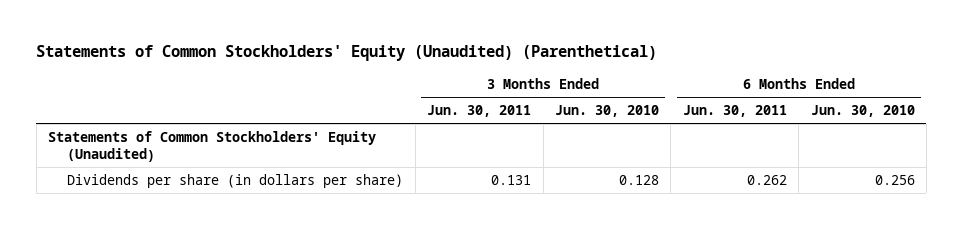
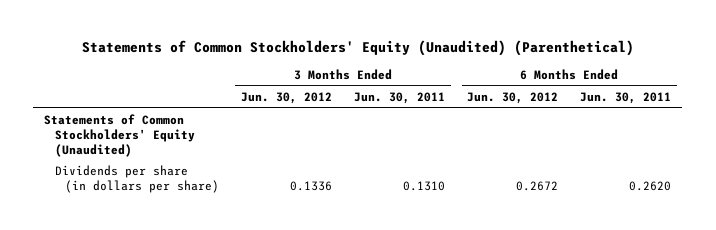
- | 3 Months Ended Jun. 30, 2011 | 3 Months Ended Jun. 30, 2010 | 6 Months Ended Jun. 30, 2011 | 6 Months Ended Jun. 30, 2010
+ | 3 Months Ended Jun. 30, 2012 | 3 Months Ended Jun. 30, 2011 | 6 Months Ended Jun. 30, 2012 | 6 Months Ended Jun. 30, 2011
- Dividends per share (in dollars per share) | 0.131 | 0.128 | 0.262 | 0.256
+ Dividends per share (in dollars per share) | 0.1336 | 0.1310 | 0.2672 | 0.2620

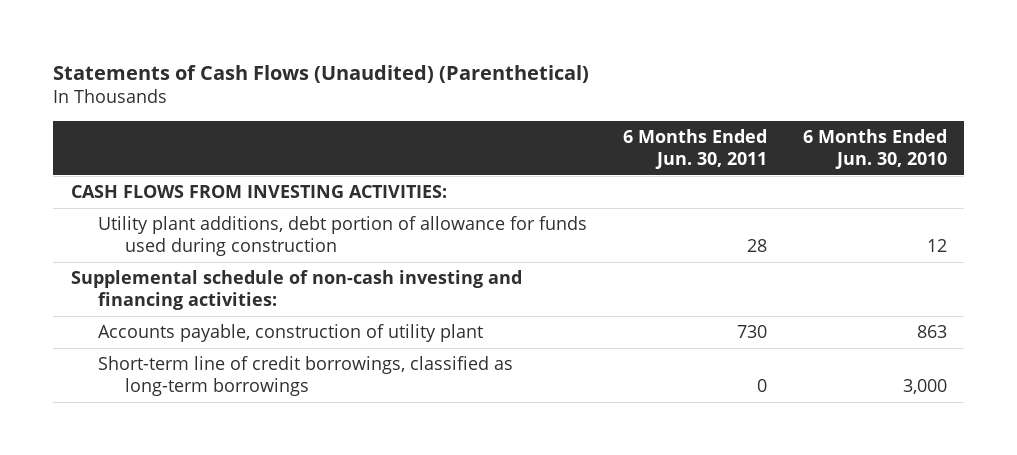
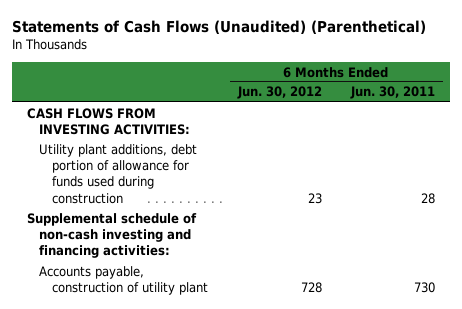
- | 6 Months Ended Jun. 30, 2011 | 6 Months Ended Jun. 30, 2010
+ | 6 Months Ended Jun. 30, 2012 | 6 Months Ended Jun. 30, 2011
- Short-term line of credit borrowings, classified as long-term borrowings | 0 | 3,000

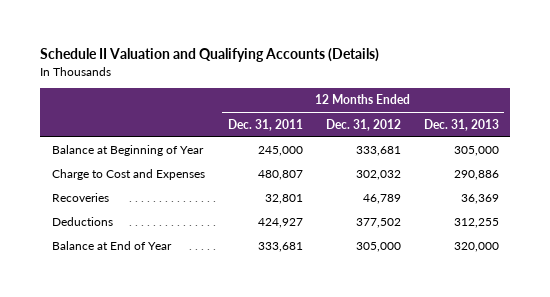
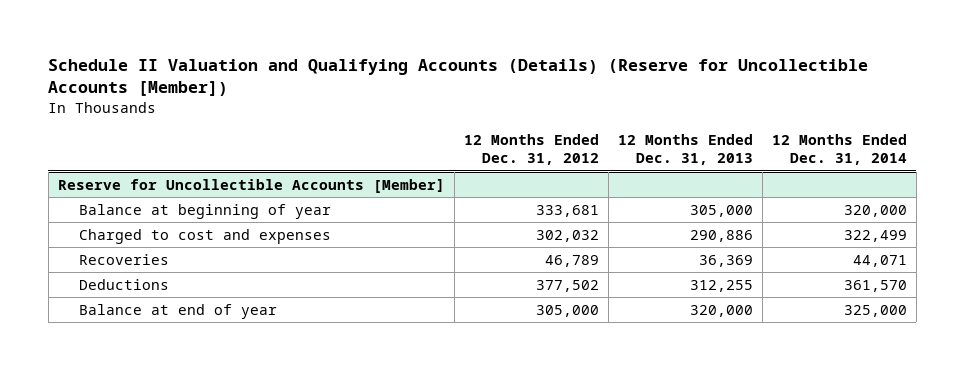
- Schedule II Valuation and Qualifying Accounts (Details)
+ Schedule II Valuation and Qualifying Accounts (Details) (Reserve for Uncollectible Accounts [Member])
- | 12 Months Ended Dec. 31, 2011 | 12 Months Ended Dec. 31, 2012 | 12 Months Ended Dec. 31, 2013
+ | 12 Months Ended Dec. 31, 2012 | 12 Months Ended Dec. 31, 2013 | 12 Months Ended Dec. 31, 2014
- Balance at Beginning of Year | 245,000 | 333,681 | 305,000
- Charge to Cost and Expenses | 480,807 | 302,032 | 290,886
+ Reserve for Uncollectible Accounts [Member]
+ Balance at beginning of year | 333,681 | 305,000 | 320,000
+ Charged to cost and expenses | 302,032 | 290,886 | 322,499
- Balance at End of Year | 333,681 | 305,000 | 320,000
+ Balance at end of year | 305,000 | 320,000 | 325,000

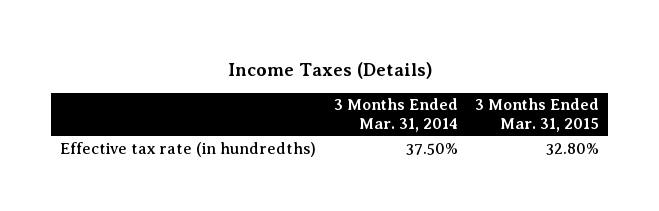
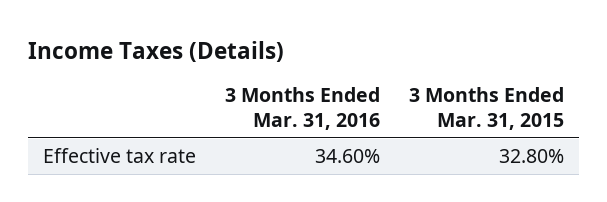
- | 3 Months Ended Mar. 31, 2014 | 3 Months Ended Mar. 31, 2015
+ | 3 Months Ended Mar. 31, 2016 | 3 Months Ended Mar. 31, 2015
- Effective tax rate (in hundredths) | 37.50% | 32.80%
+ Effective tax rate | 34.60% | 32.80%

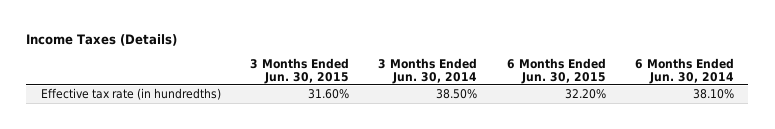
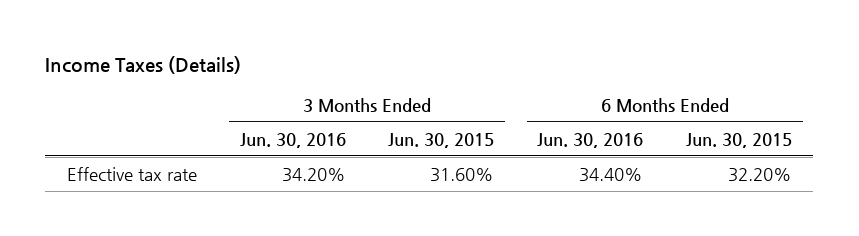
- | 3 Months Ended Jun. 30, 2015 | 3 Months Ended Jun. 30, 2014 | 6 Months Ended Jun. 30, 2015 | 6 Months Ended Jun. 30, 2014
+ | 3 Months Ended Jun. 30, 2016 | 3 Months Ended Jun. 30, 2015 | 6 Months Ended Jun. 30, 2016 | 6 Months Ended Jun. 30, 2015
- Effective tax rate (in hundredths) | 31.60% | 38.50% | 32.20% | 38.10%
+ Effective tax rate | 34.20% | 31.60% | 34.40% | 32.20%

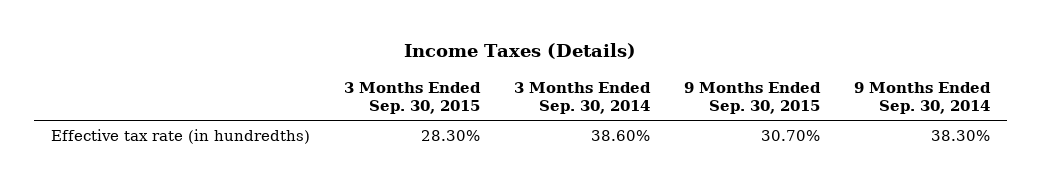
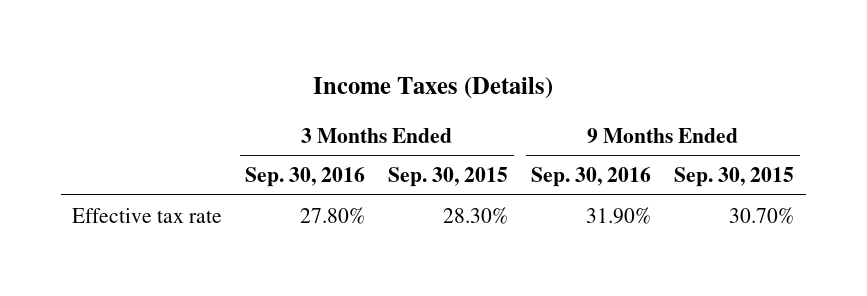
- | 3 Months Ended Sep. 30, 2015 | 3 Months Ended Sep. 30, 2014 | 9 Months Ended Sep. 30, 2015 | 9 Months Ended Sep. 30, 2014
+ | 3 Months Ended Sep. 30, 2016 | 3 Months Ended Sep. 30, 2015 | 9 Months Ended Sep. 30, 2016 | 9 Months Ended Sep. 30, 2015
- Effective tax rate (in hundredths) | 28.30% | 38.60% | 30.70% | 38.30%
+ Effective tax rate | 27.80% | 28.30% | 31.90% | 30.70%

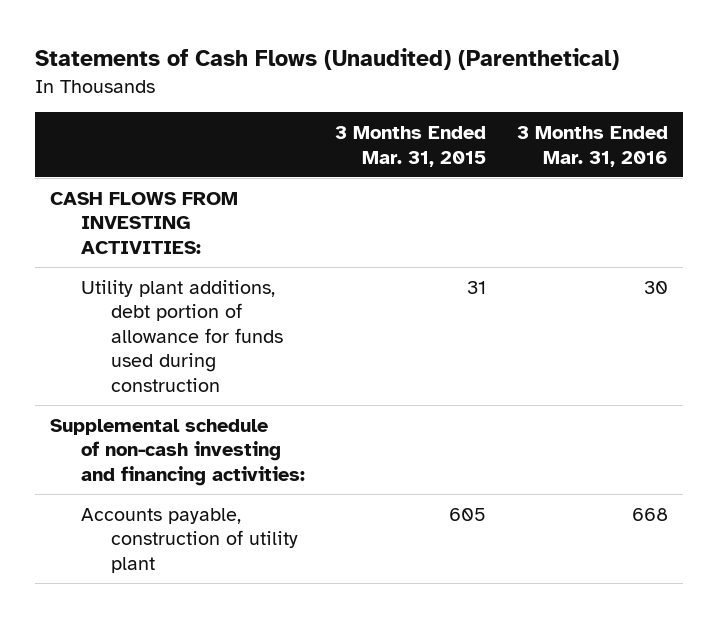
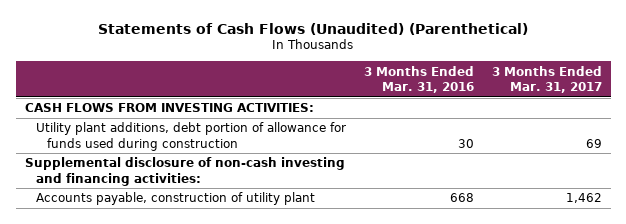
- | 3 Months Ended Mar. 31, 2015 | 3 Months Ended Mar. 31, 2016
+ | 3 Months Ended Mar. 31, 2016 | 3 Months Ended Mar. 31, 2017
- Supplemental schedule of non-cash investing and financing activities:
+ Supplemental disclosure of non-cash investing and financing activities:

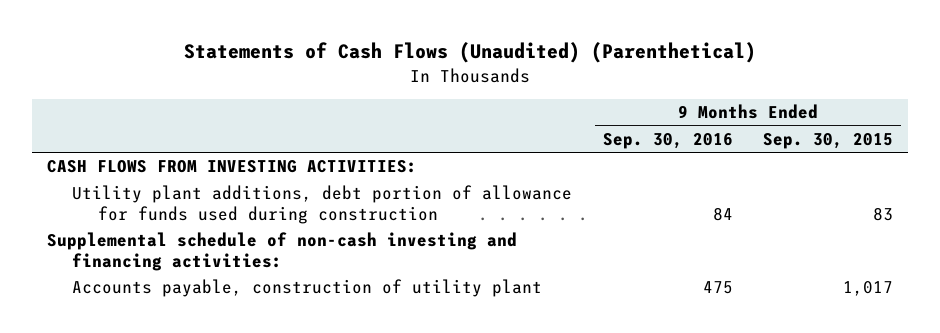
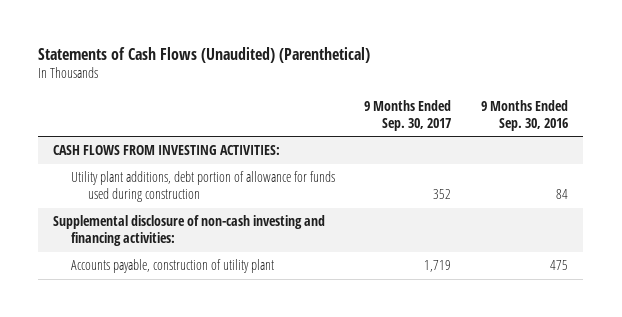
- | 9 Months Ended Sep. 30, 2016 | 9 Months Ended Sep. 30, 2015
+ | 9 Months Ended Sep. 30, 2017 | 9 Months Ended Sep. 30, 2016
- Supplemental schedule of non-cash investing and financing activities:
+ Supplemental disclosure of non-cash investing and financing activities:

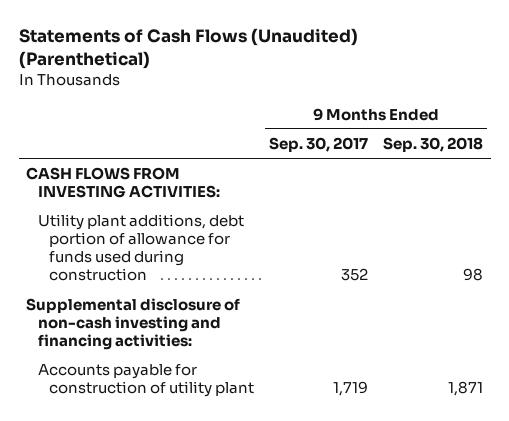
- | 9 Months Ended Sep. 30, 2017 | 9 Months Ended Sep. 30, 2016
+ | 9 Months Ended Sep. 30, 2017 | 9 Months Ended Sep. 30, 2018
- Accounts payable, construction of utility plant | 1,719 | 475
+ Accounts payable for construction of utility plant | 1,719 | 1,871

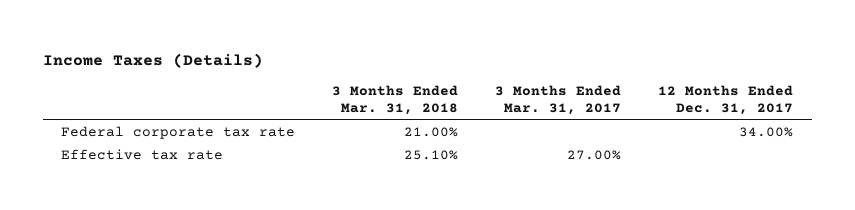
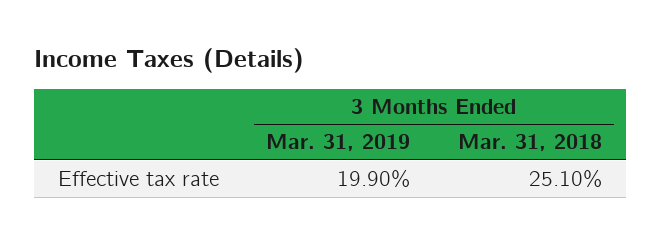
- | 3 Months Ended Mar. 31, 2018 | 3 Months Ended Mar. 31, 2017 | 12 Months Ended Dec. 31, 2017
+ | 3 Months Ended Mar. 31, 2019 | 3 Months Ended Mar. 31, 2018
- Federal corporate tax rate | 21.00% | | 34.00%

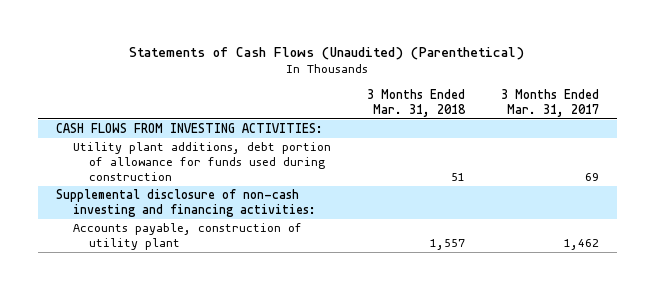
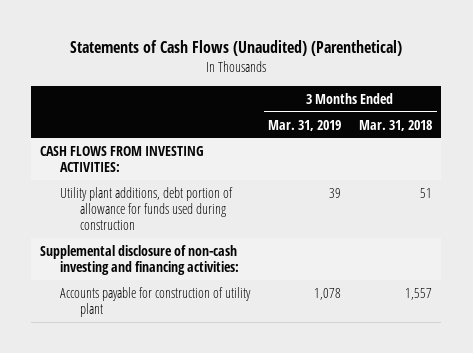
- | 3 Months Ended Mar. 31, 2018 | 3 Months Ended Mar. 31, 2017
+ | 3 Months Ended Mar. 31, 2019 | 3 Months Ended Mar. 31, 2018
- Accounts payable, construction of utility plant | 1,557 | 1,462
+ Accounts payable for construction of utility plant | 1,078 | 1,557

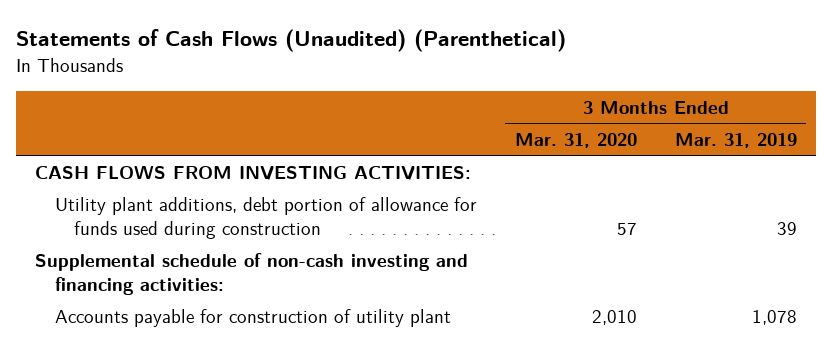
- | 3 Months Ended Mar. 31, 2019 | 3 Months Ended Mar. 31, 2018
+ | 3 Months Ended Mar. 31, 2020 | 3 Months Ended Mar. 31, 2019
- Supplemental disclosure of non-cash investing and financing activities:
+ Supplemental schedule of non-cash investing and financing activities:

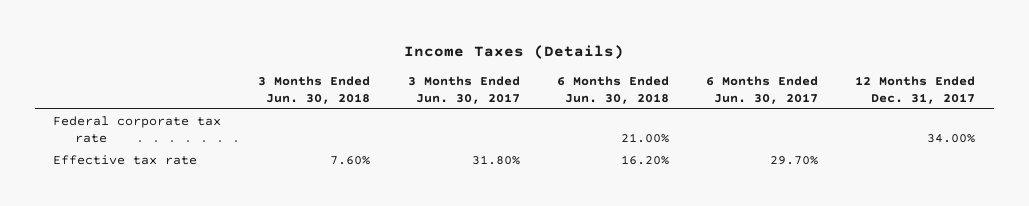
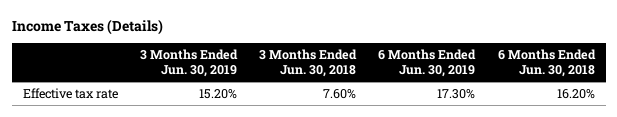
- | 3 Months Ended Jun. 30, 2018 | 3 Months Ended Jun. 30, 2017 | 6 Months Ended Jun. 30, 2018 | 6 Months Ended Jun. 30, 2017 | 12 Months Ended Dec. 31, 2017
+ | 3 Months Ended Jun. 30, 2019 | 3 Months Ended Jun. 30, 2018 | 6 Months Ended Jun. 30, 2019 | 6 Months Ended Jun. 30, 2018
- Federal corporate tax rate | | | 21.00% | | 34.00%

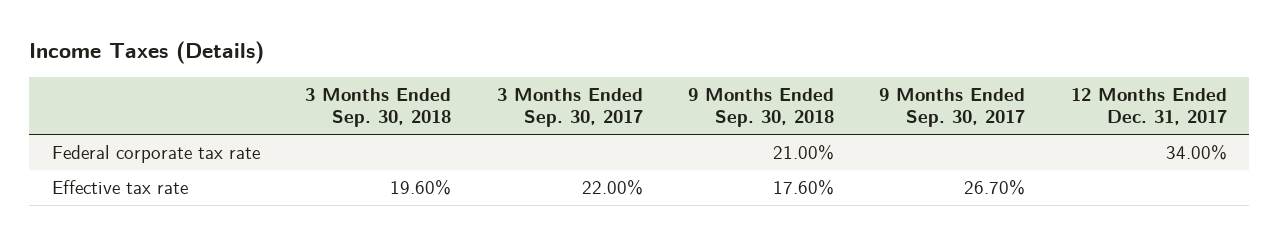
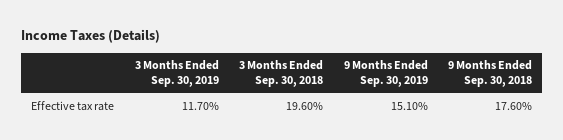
- | 3 Months Ended Sep. 30, 2018 | 3 Months Ended Sep. 30, 2017 | 9 Months Ended Sep. 30, 2018 | 9 Months Ended Sep. 30, 2017 | 12 Months Ended Dec. 31, 2017
+ | 3 Months Ended Sep. 30, 2019 | 3 Months Ended Sep. 30, 2018 | 9 Months Ended Sep. 30, 2019 | 9 Months Ended Sep. 30, 2018
- Federal corporate tax rate | | | 21.00% | | 34.00%

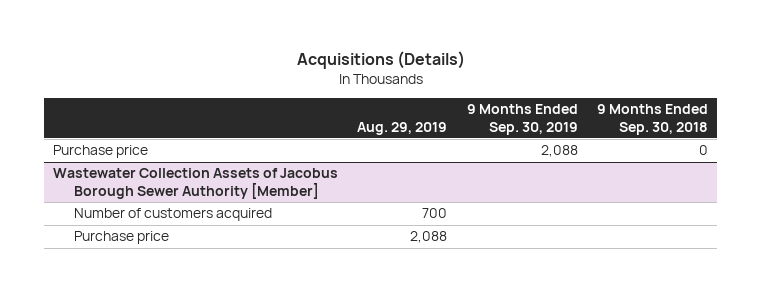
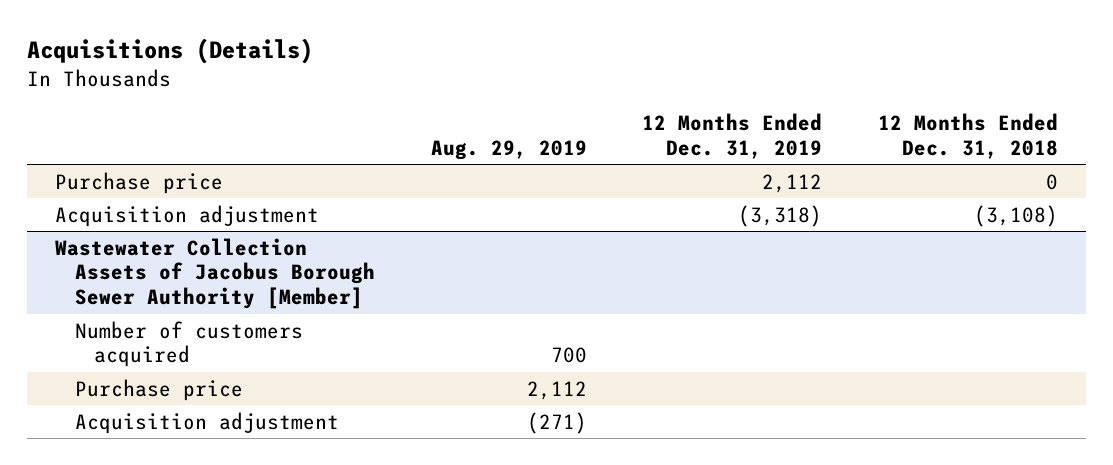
- | Aug. 29, 2019 | 9 Months Ended Sep. 30, 2019 | 9 Months Ended Sep. 30, 2018
+ | Aug. 29, 2019 | 12 Months Ended Dec. 31, 2019 | 12 Months Ended Dec. 31, 2018
+ Acquisition adjustment | | (3,318) | (3,108)
@ Wastewater Collection Assets of Jacobus Borough Sewer Authority [Member]
- Purchase price | 2,088 | |
+ Purchase price | 2,112 | |
+ Acquisition adjustment | (271) | |

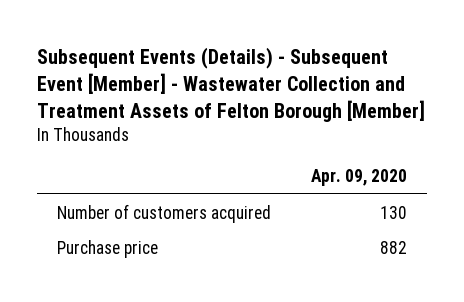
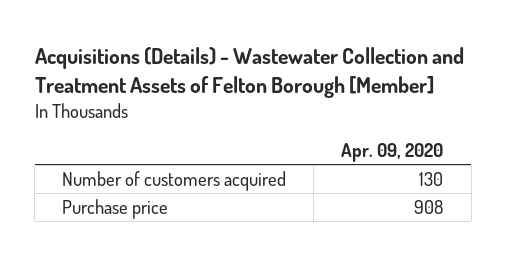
- Subsequent Events (Details) - Subsequent Event [Member] - Wastewater Collection and Treatment Assets of Felton Borough [Member]
+ Acquisitions (Details) - Wastewater Collection and Treatment Assets of Felton Borough [Member]
- Purchase price | 882
+ Purchase price | 908

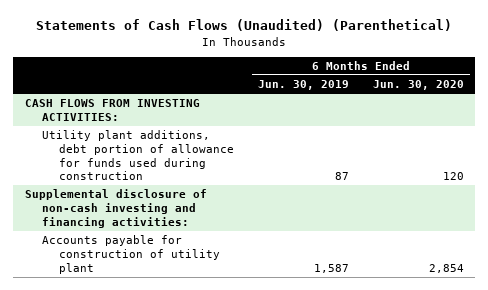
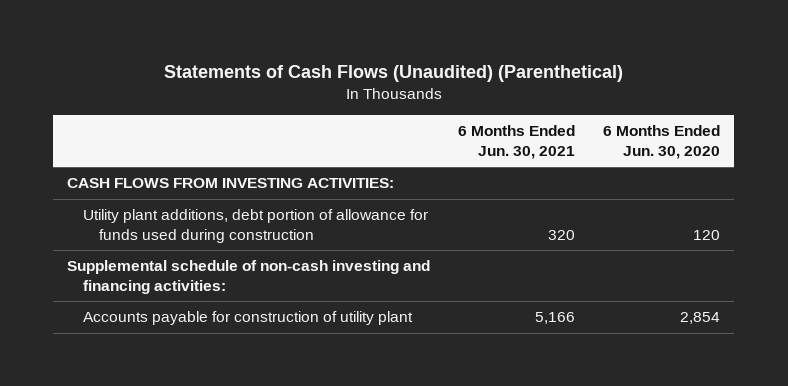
- | 6 Months Ended Jun. 30, 2019 | 6 Months Ended Jun. 30, 2020
+ | 6 Months Ended Jun. 30, 2021 | 6 Months Ended Jun. 30, 2020
- Supplemental disclosure of non-cash investing and financing activities:
+ Supplemental schedule of non-cash investing and financing activities:

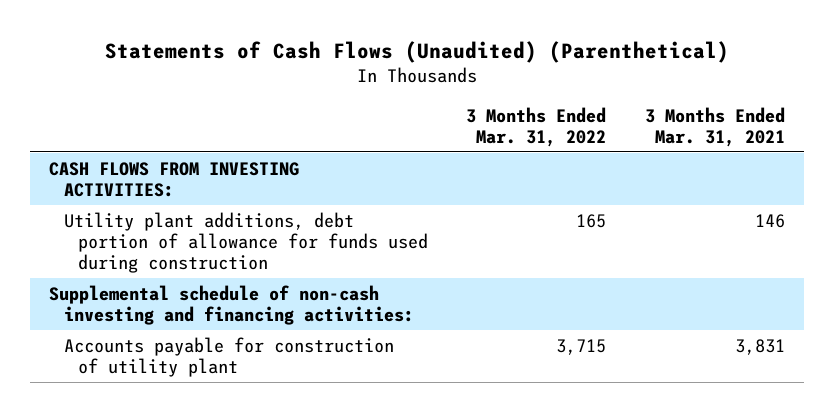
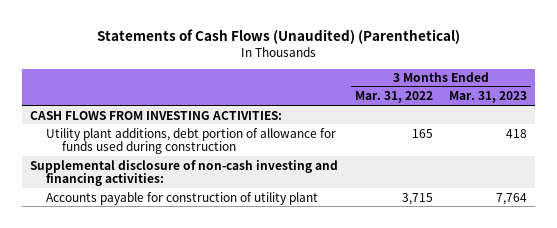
- | 3 Months Ended Mar. 31, 2022 | 3 Months Ended Mar. 31, 2021
+ | 3 Months Ended Mar. 31, 2022 | 3 Months Ended Mar. 31, 2023
- Supplemental schedule of non-cash investing and financing activities:
+ Supplemental disclosure of non-cash investing and financing activities:

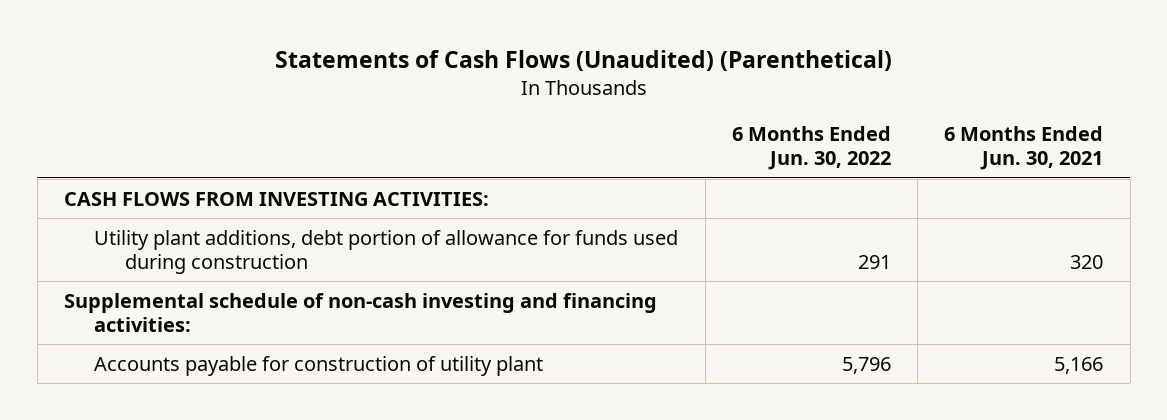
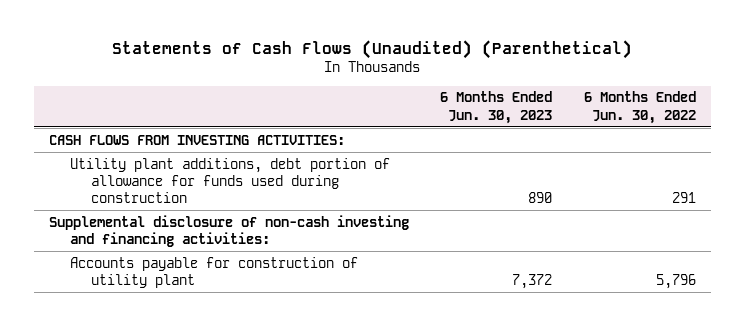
- | 6 Months Ended Jun. 30, 2022 | 6 Months Ended Jun. 30, 2021
+ | 6 Months Ended Jun. 30, 2023 | 6 Months Ended Jun. 30, 2022
- Supplemental schedule of non-cash investing and financing activities:
+ Supplemental disclosure of non-cash investing and financing activities:

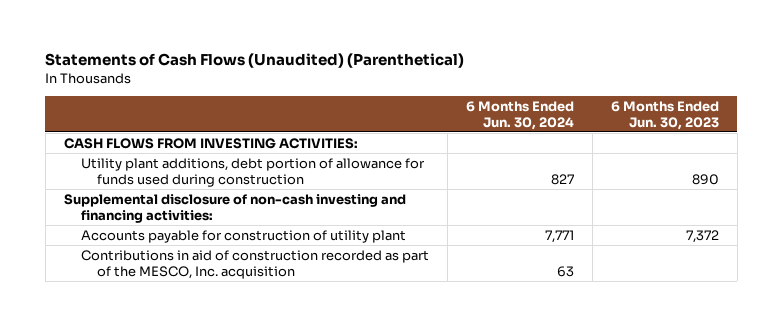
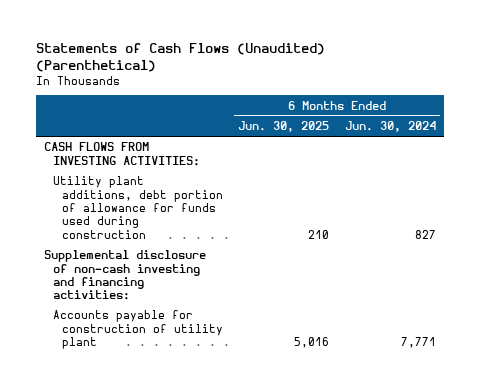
- | 6 Months Ended Jun. 30, 2024 | 6 Months Ended Jun. 30, 2023
+ | 6 Months Ended Jun. 30, 2025 | 6 Months Ended Jun. 30, 2024
- Contributions in aid of construction recorded as part of the MESCO, Inc. acquisition | 63 |

